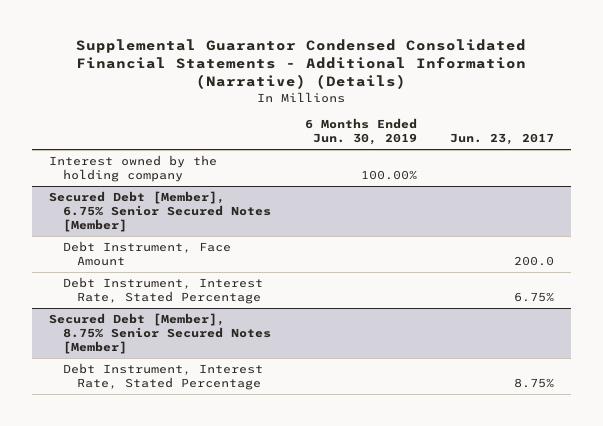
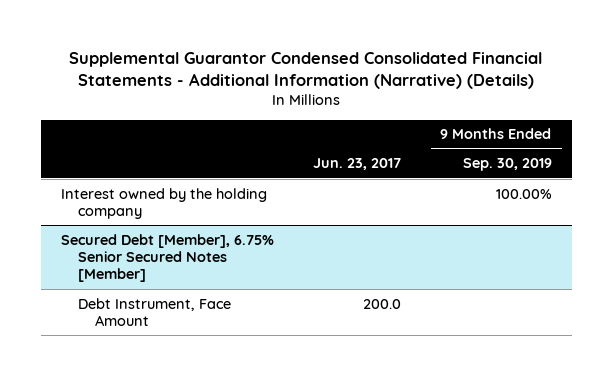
- | 6 Months Ended Jun. 30, 2019 | Jun. 23, 2017
+ | Jun. 23, 2017 | 9 Months Ended Sep. 30, 2019
@ Secured Debt [Member], 6.75% Senior Secured Notes [Member]
- Debt Instrument, Interest Rate, Stated Percentage | | 6.75%
- Secured Debt [Member], 8.75% Senior Secured Notes [Member]
- Debt Instrument, Interest Rate, Stated Percentage | | 8.75%

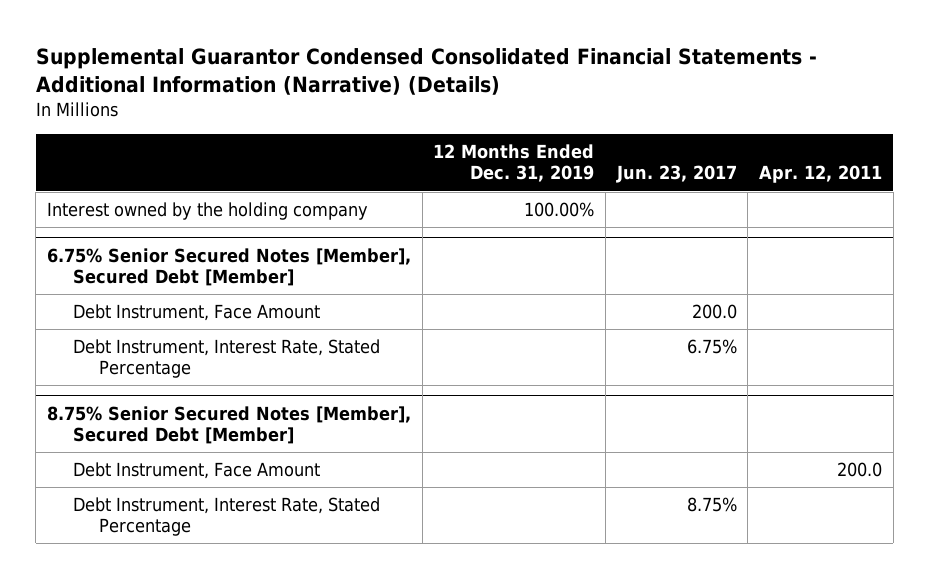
- | Jun. 23, 2017 | 9 Months Ended Sep. 30, 2019
+ | 12 Months Ended Dec. 31, 2019 | Jun. 23, 2017 | Apr. 12, 2011
- Secured Debt [Member], 6.75% Senior Secured Notes [Member]
+ 6.75% Senior Secured Notes [Member], Secured Debt [Member]
+ Debt Instrument, Interest Rate, Stated Percentage | | 6.75% |
+ 8.75% Senior Secured Notes [Member], Secured Debt [Member]
+ Debt Instrument, Face Amount | | | 200.0
+ Debt Instrument, Interest Rate, Stated Percentage | | 8.75% |

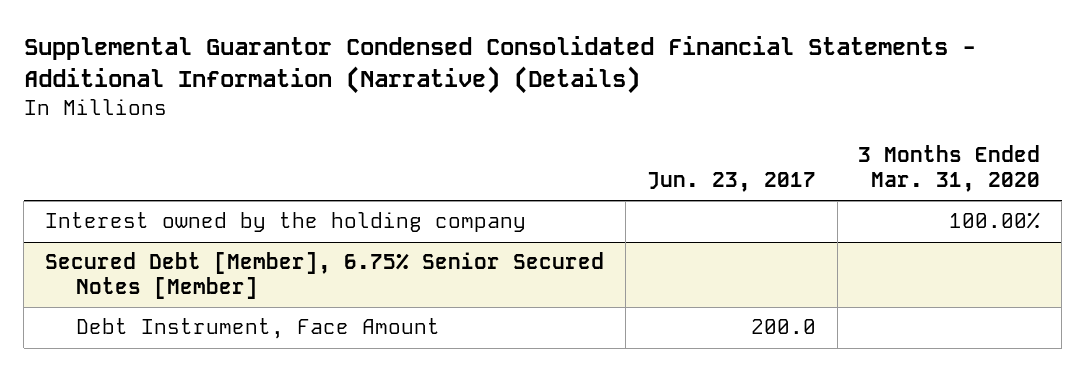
- | 12 Months Ended Dec. 31, 2019 | Jun. 23, 2017 | Apr. 12, 2011
+ | Jun. 23, 2017 | 3 Months Ended Mar. 31, 2020
- 6.75% Senior Secured Notes [Member], Secured Debt [Member]
+ Secured Debt [Member], 6.75% Senior Secured Notes [Member]
- Debt Instrument, Interest Rate, Stated Percentage | | 6.75% |
- 8.75% Senior Secured Notes [Member], Secured Debt [Member]
- Debt Instrument, Face Amount | | | 200.0
- Debt Instrument, Interest Rate, Stated Percentage | | 8.75% |

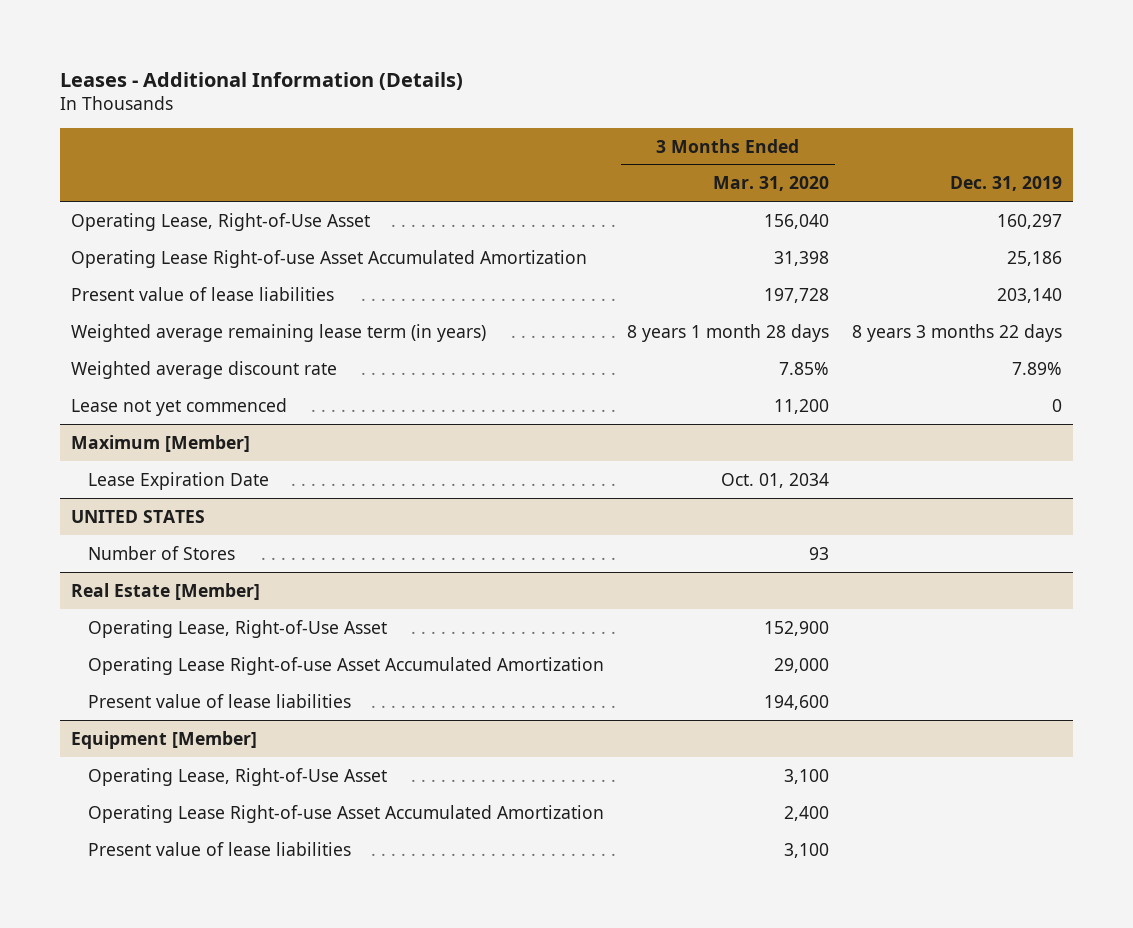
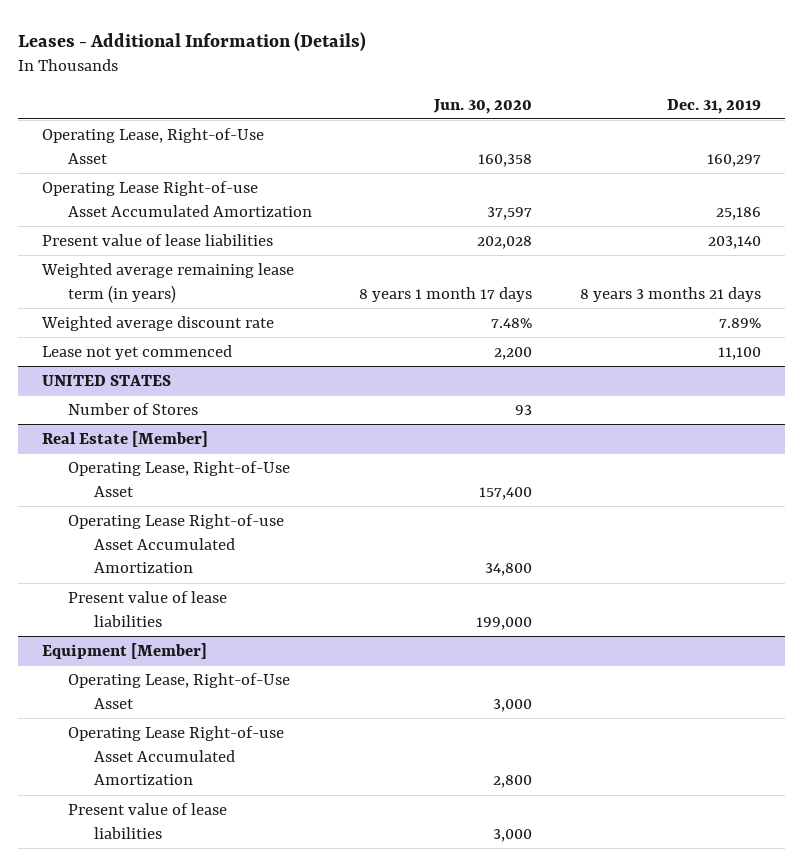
- | 3 Months Ended Mar. 31, 2020 | Dec. 31, 2019
+ | Jun. 30, 2020 | Dec. 31, 2019
- Weighted average remaining lease term (in years) | 8 years 1 month 28 days | 8 years 3 months 22 days
+ Weighted average remaining lease term (in years) | 8 years 1 month 17 days | 8 years 3 months 21 days
- Lease not yet commenced | 11,200 | 0
- Maximum [Member]
- Lease Expiration Date | Oct. 01, 2034 |
+ Lease not yet commenced | 2,200 | 11,100

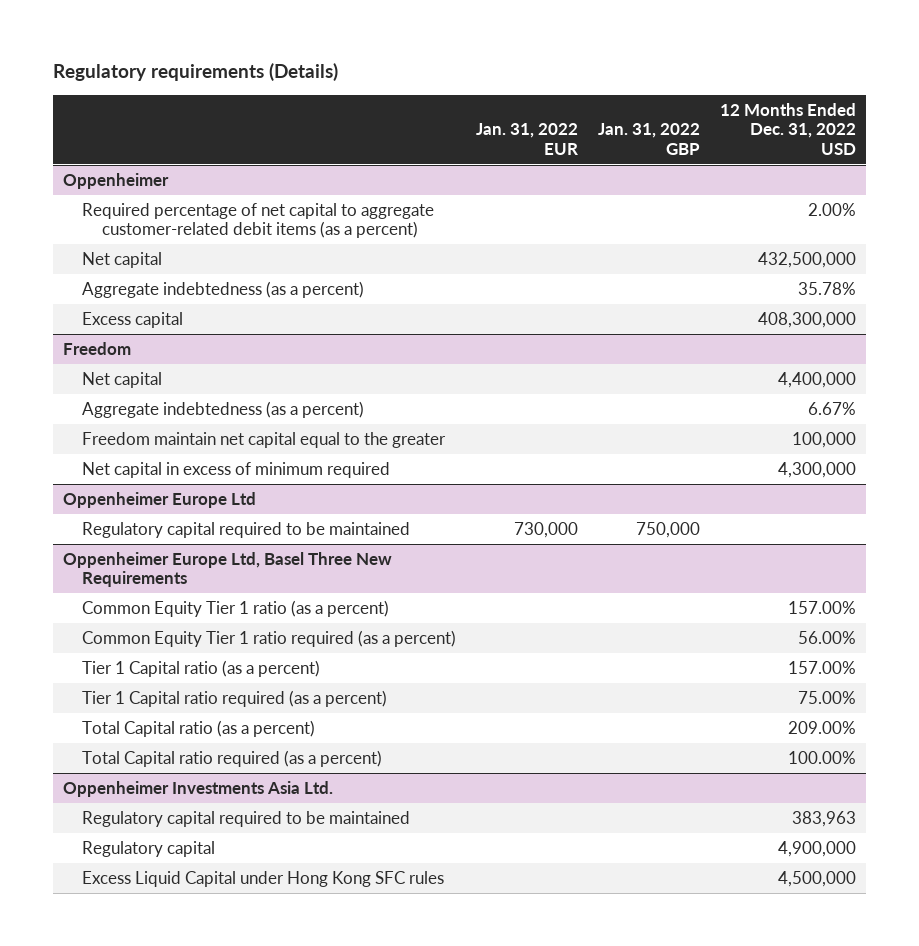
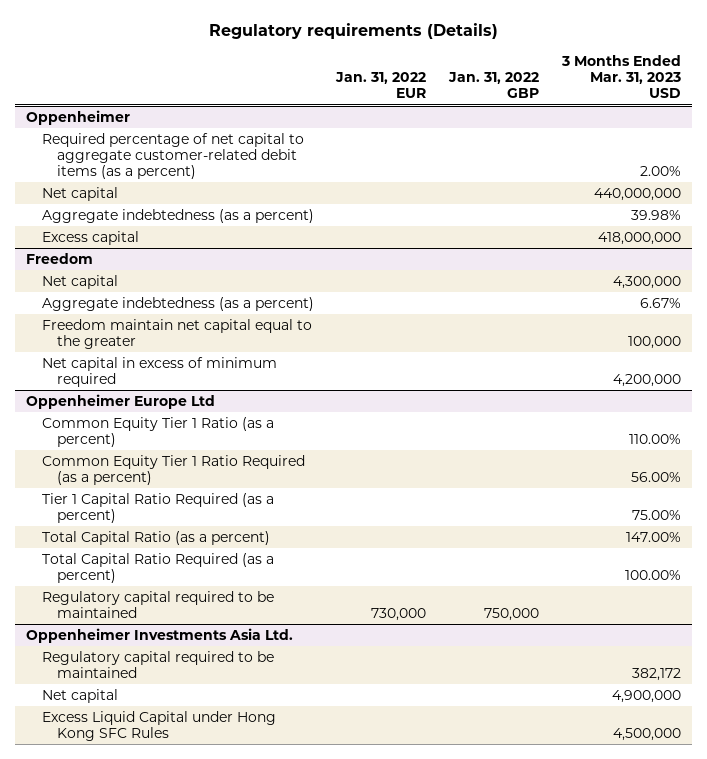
- | Jan. 31, 2022 EUR | Jan. 31, 2022 GBP | 12 Months Ended Dec. 31, 2022 USD
+ | Jan. 31, 2022 EUR | Jan. 31, 2022 GBP | 3 Months Ended Mar. 31, 2023 USD
@ Oppenheimer Europe Ltd
+ Common Equity Tier 1 Ratio (as a percent) | | | 110.00%
+ Common Equity Tier 1 Ratio Required (as a percent) | | | 56.00%
+ Tier 1 Capital Ratio Required (as a percent) | | | 75.00%
+ Total Capital Ratio (as a percent) | | | 147.00%
+ Total Capital Ratio Required (as a percent) | | | 100.00%
- Oppenheimer Europe Ltd, Basel Three New Requirements
- Common Equity Tier 1 ratio (as a percent) | | | 157.00%
- Common Equity Tier 1 ratio required (as a percent) | | | 56.00%
- Tier 1 Capital ratio (as a percent) | | | 157.00%
- Tier 1 Capital ratio required (as a percent) | | | 75.00%
- Total Capital ratio (as a percent) | | | 209.00%
- Total Capital ratio required (as a percent) | | | 100.00%
@ Oppenheimer Investments Asia Ltd.
- Regulatory capital | | | 4,900,000
- Excess Liquid Capital under Hong Kong SFC rules | | | 4,500,000
+ Net capital | | | 4,900,000
+ Excess Liquid Capital under Hong Kong SFC Rules | | | 4,500,000

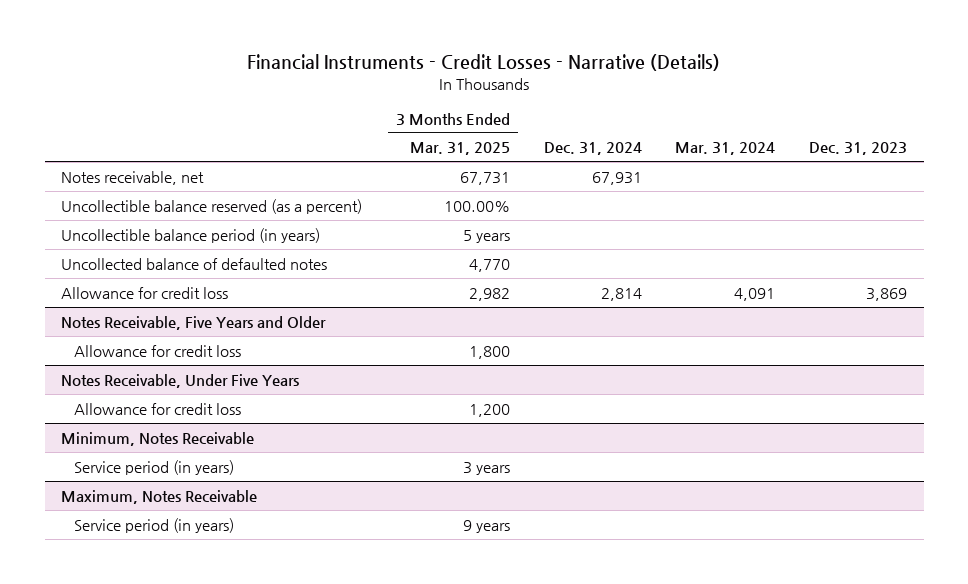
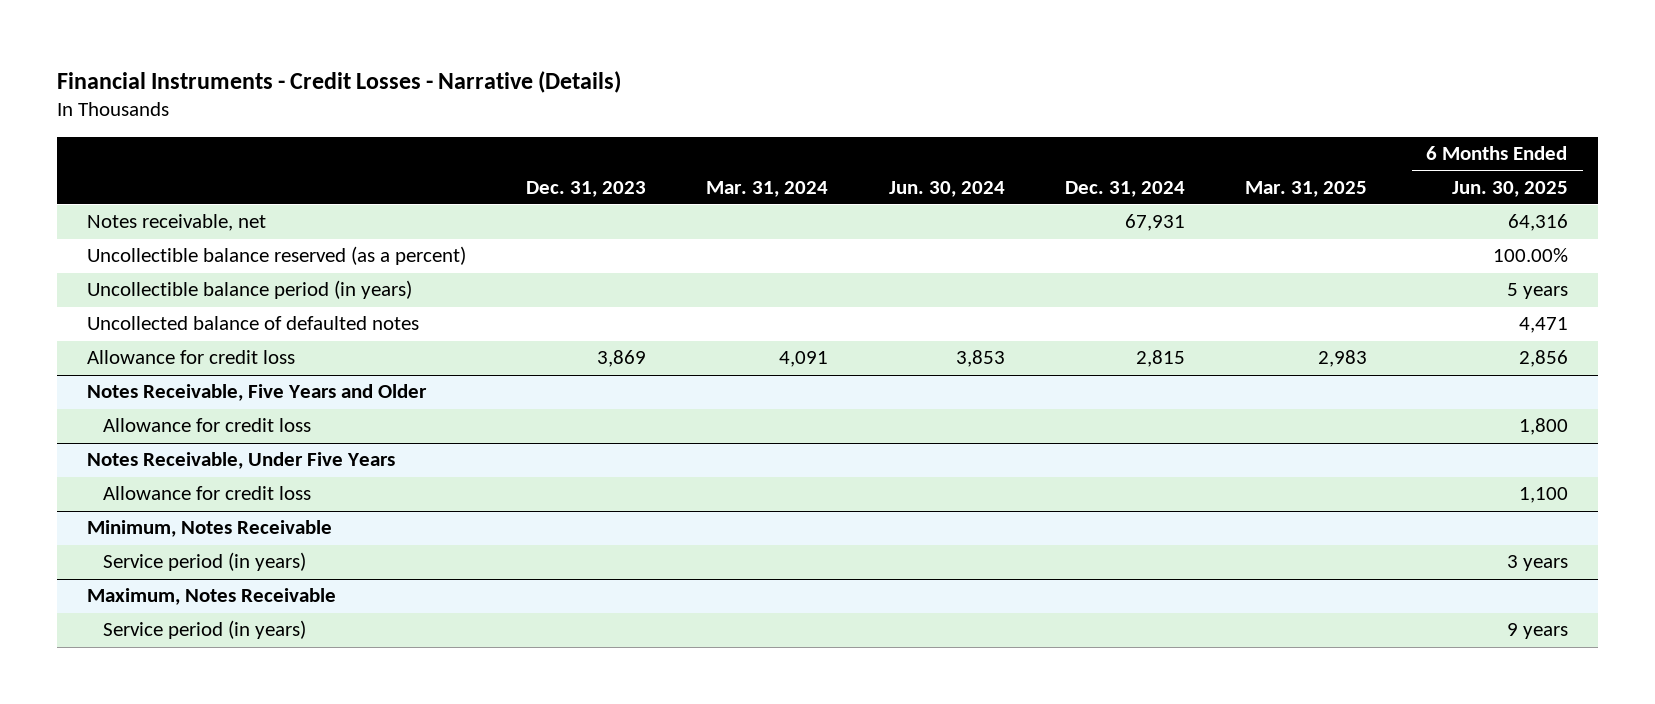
- | 3 Months Ended Mar. 31, 2025 | Dec. 31, 2024 | Mar. 31, 2024 | Dec. 31, 2023
+ | Dec. 31, 2023 | Mar. 31, 2024 | Jun. 30, 2024 | Dec. 31, 2024 | Mar. 31, 2025 | 6 Months Ended Jun. 30, 2025
- Allowance for credit loss | 2,982 | 2,814 | 4,091 | 3,869
+ Allowance for credit loss | 3,869 | 4,091 | 3,853 | 2,815 | 2,983 | 2,856

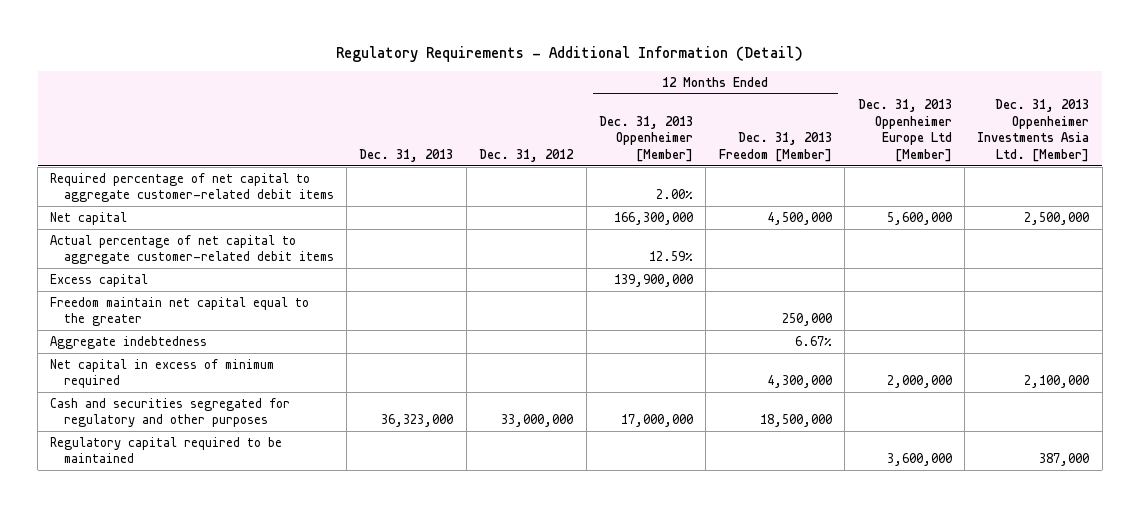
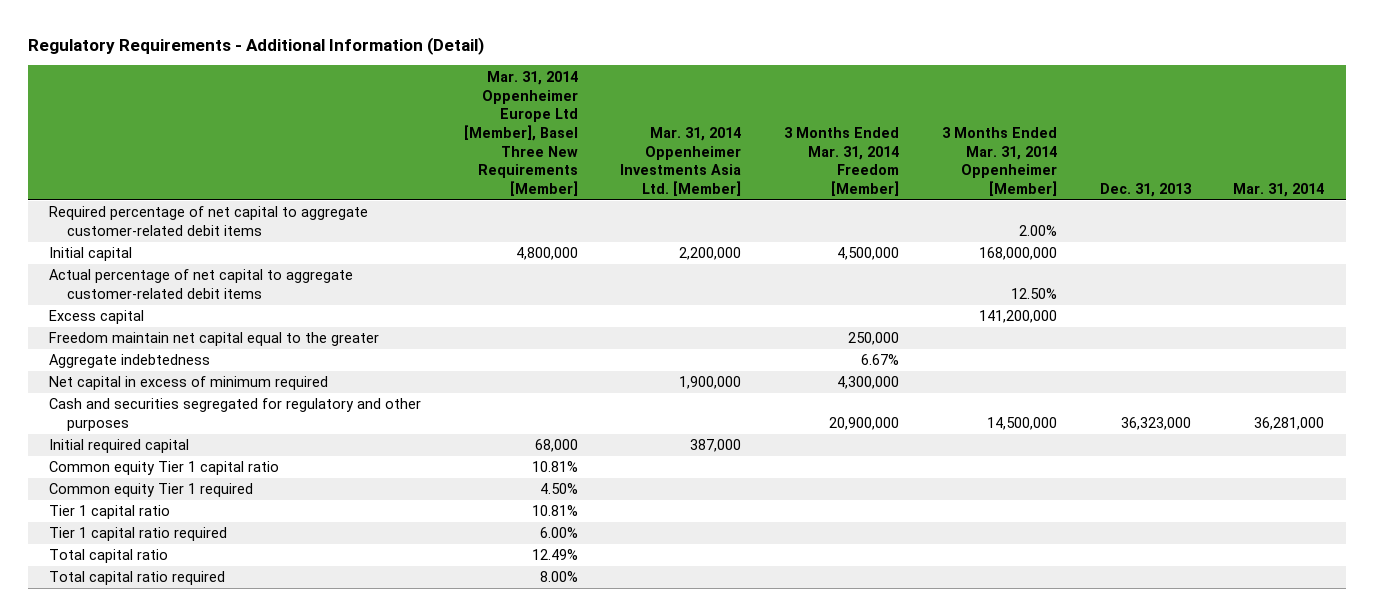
- | Dec. 31, 2013 | Dec. 31, 2012 | 12 Months Ended Dec. 31, 2013 Oppenheimer [Member] | 12 Months Ended Dec. 31, 2013 Freedom [Member] | Dec. 31, 2013 Oppenheimer Europe Ltd [Member] | Dec. 31, 2013 Oppenheimer Investments Asia Ltd. [Member]
+ | Mar. 31, 2014 Oppenheimer Europe Ltd [Member], Basel Three New Requirements [Member] | Mar. 31, 2014 Oppenheimer Investments Asia Ltd. [Member] | 3 Months Ended Mar. 31, 2014 Freedom [Member] | 3 Months Ended Mar. 31, 2014 Oppenheimer [Member] | Dec. 31, 2013 | Mar. 31, 2014
- Net capital | | | 166,300,000 | 4,500,000 | 5,600,000 | 2,500,000
+ Initial capital | 4,800,000 | 2,200,000 | 4,500,000 | 168,000,000 | |
- Regulatory capital required to be maintained | | | | | 3,600,000 | 387,000
+ Initial required capital | 68,000 | 387,000 | | | |
+ Common equity Tier 1 capital ratio | 10.81% | | | | |
+ Common equity Tier 1 required | 4.50% | | | | |
+ Tier 1 capital ratio | 10.81% | | | | |
+ Tier 1 capital ratio required | 6.00% | | | | |
+ Total capital ratio | 12.49% | | | | |
+ Total capital ratio required | 8.00% | | | | |

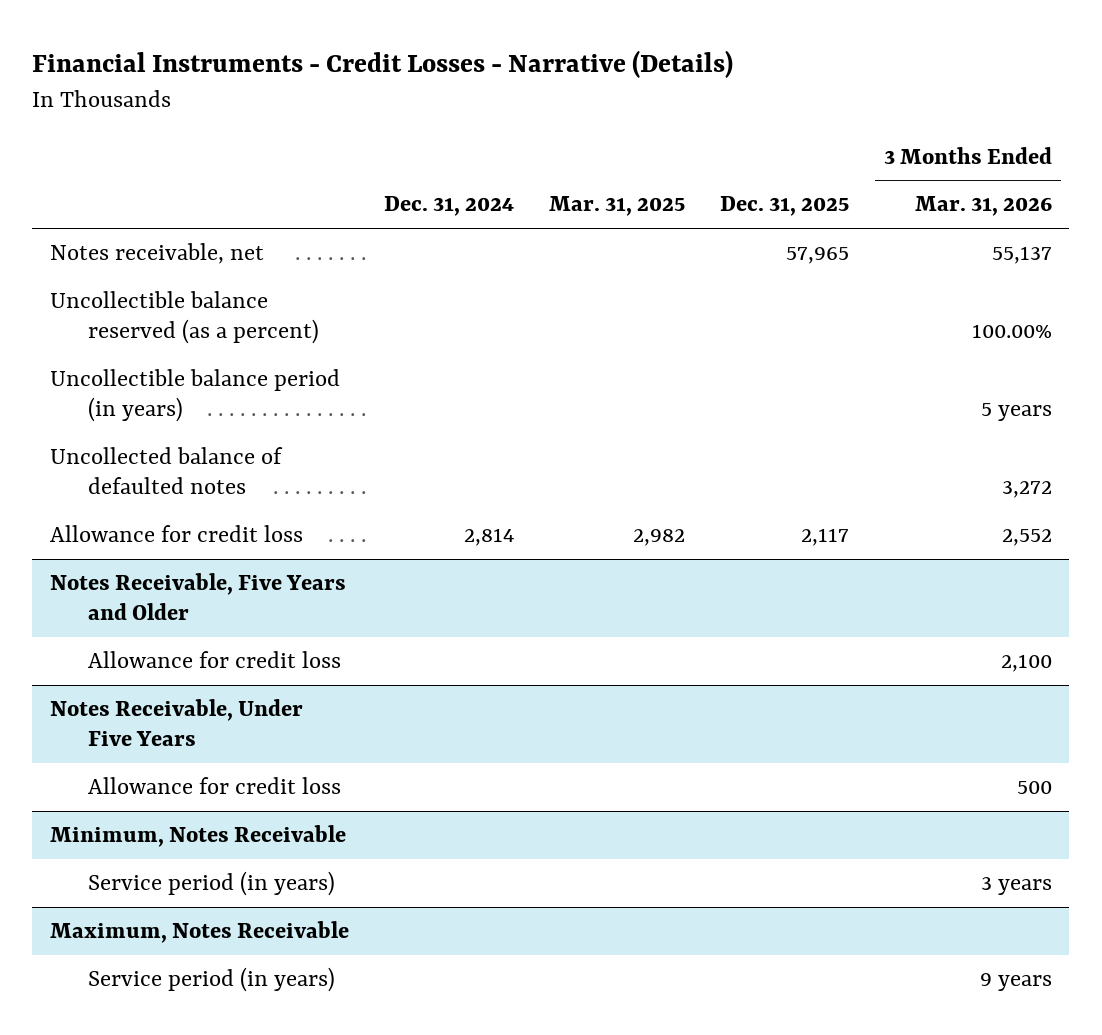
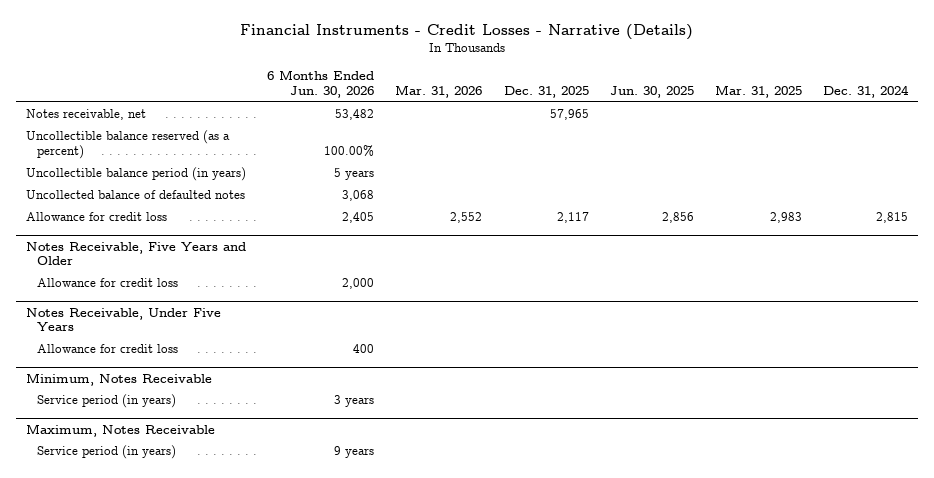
- | Dec. 31, 2024 | Mar. 31, 2025 | Dec. 31, 2025 | 3 Months Ended Mar. 31, 2026
+ | 6 Months Ended Jun. 30, 2026 | Mar. 31, 2026 | Dec. 31, 2025 | Jun. 30, 2025 | Mar. 31, 2025 | Dec. 31, 2024
- Allowance for credit loss | 2,814 | 2,982 | 2,117 | 2,552
+ Allowance for credit loss | 2,405 | 2,552 | 2,117 | 2,856 | 2,983 | 2,815

